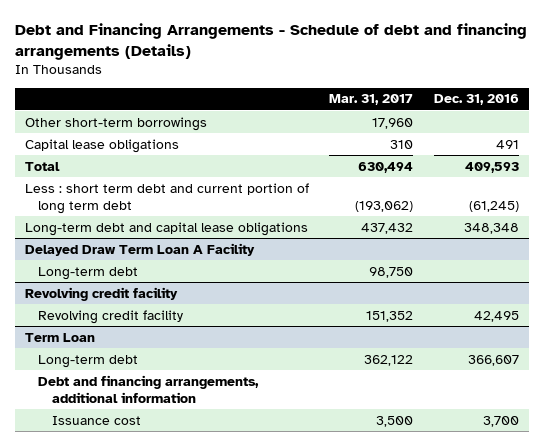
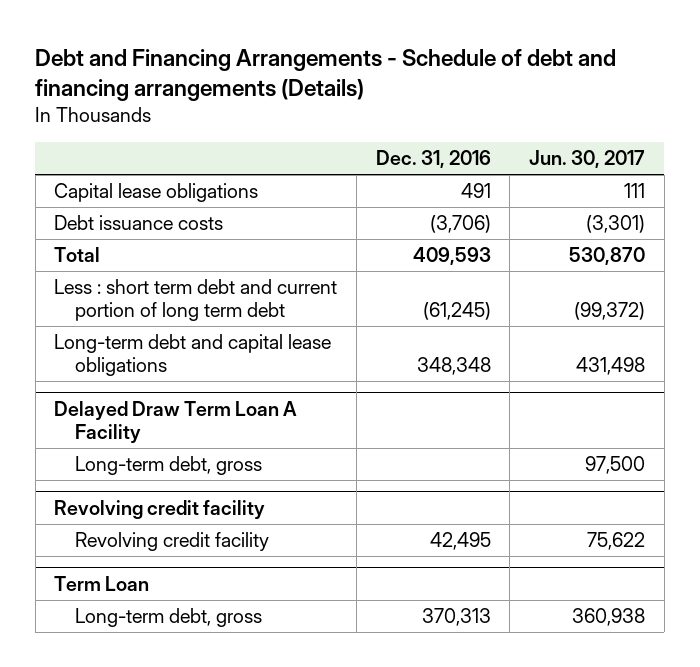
- | Mar. 31, 2017 | Dec. 31, 2016
+ | Dec. 31, 2016 | Jun. 30, 2017
- Other short-term borrowings | 17,960 |
+ Debt issuance costs | (3,706) | (3,301)
@ Delayed Draw Term Loan A Facility
- Long-term debt | 98,750 |
+ Long-term debt, gross | | 97,500
@ Term Loan
- Long-term debt | 362,122 | 366,607
- Debt and financing arrangements, additional information
- Issuance cost | 3,500 | 3,700
+ Long-term debt, gross | 370,313 | 360,938

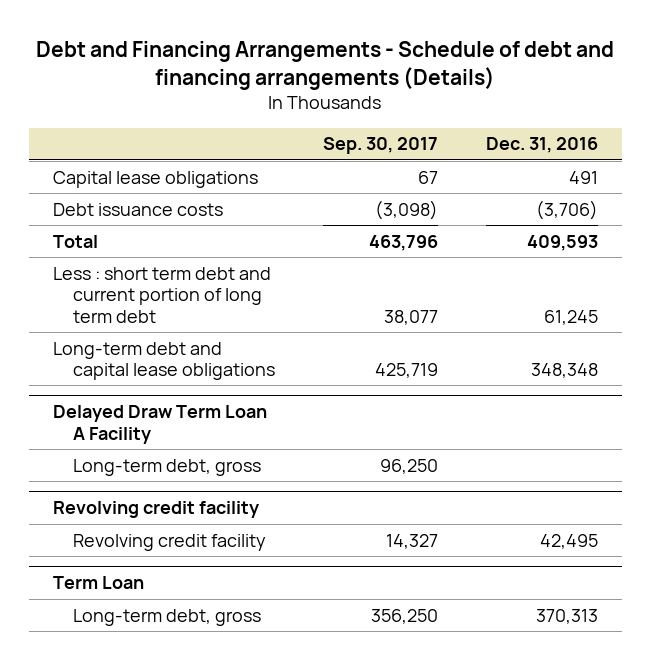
- | Dec. 31, 2016 | Jun. 30, 2017
+ | Sep. 30, 2017 | Dec. 31, 2016
- Less : short term debt and current portion of long term debt | (61,245) | (99,372)
+ Less : short term debt and current portion of long term debt | 38,077 | 61,245

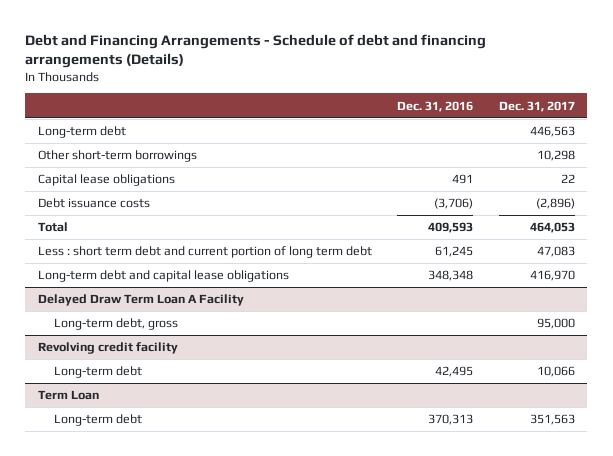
- | Sep. 30, 2017 | Dec. 31, 2016
+ | Dec. 31, 2016 | Dec. 31, 2017
+ Long-term debt | | 446,563
+ Other short-term borrowings | | 10,298
@ Revolving credit facility
- Revolving credit facility | 14,327 | 42,495
+ Long-term debt | 42,495 | 10,066
@ Term Loan
- Long-term debt, gross | 356,250 | 370,313
+ Long-term debt | 370,313 | 351,563

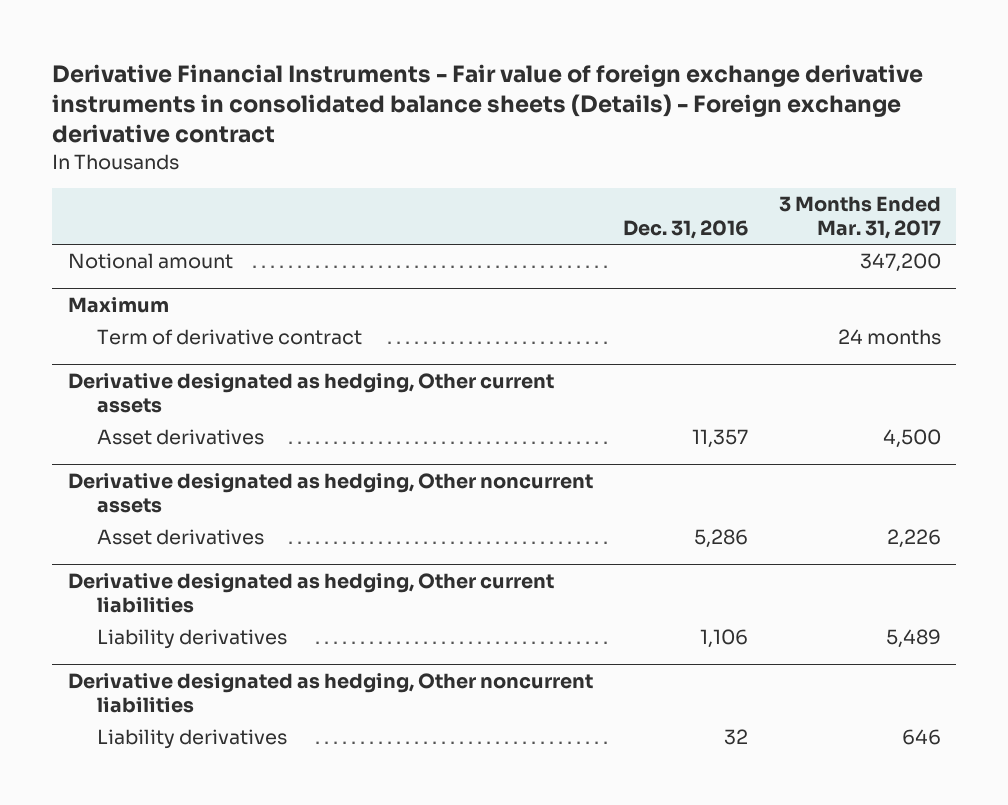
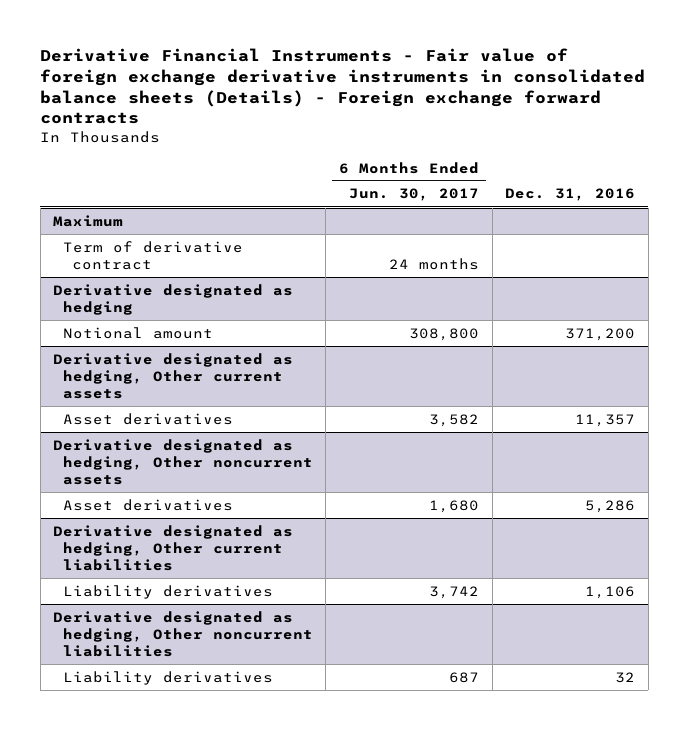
- Derivative Financial Instruments - Fair value of foreign exchange derivative instruments in consolidated balance sheets (Details) - Foreign exchange derivative contract
+ Derivative Financial Instruments - Fair value of foreign exchange derivative instruments in consolidated balance sheets (Details) - Foreign exchange forward contracts
- | Dec. 31, 2016 | 3 Months Ended Mar. 31, 2017
+ | 6 Months Ended Jun. 30, 2017 | Dec. 31, 2016
- Notional amount | | 347,200
+ Derivative designated as hedging
+ Notional amount | 308,800 | 371,200

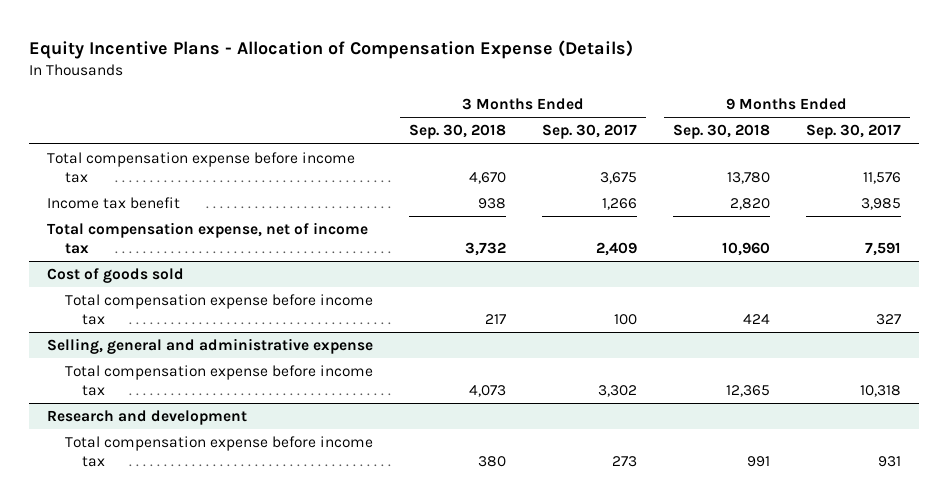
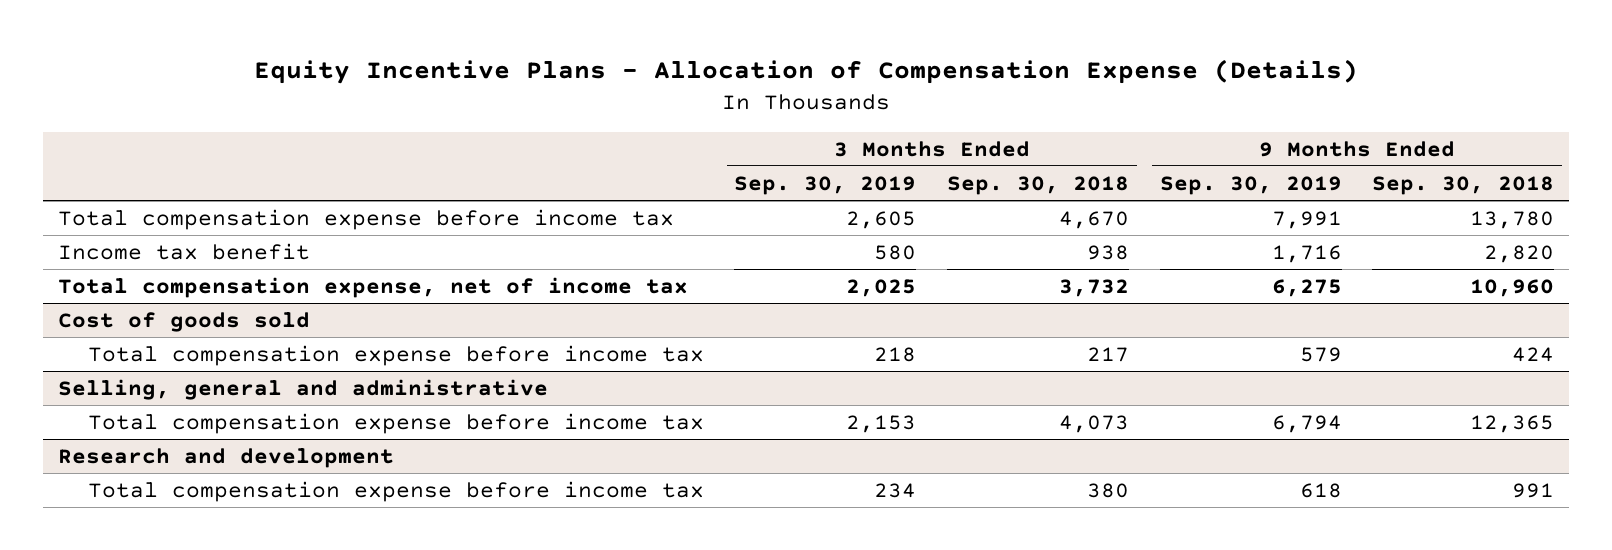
- | 3 Months Ended Sep. 30, 2018 | 3 Months Ended Sep. 30, 2017 | 9 Months Ended Sep. 30, 2018 | 9 Months Ended Sep. 30, 2017
+ | 3 Months Ended Sep. 30, 2019 | 3 Months Ended Sep. 30, 2018 | 9 Months Ended Sep. 30, 2019 | 9 Months Ended Sep. 30, 2018
- Selling, general and administrative expense
+ Selling, general and administrative

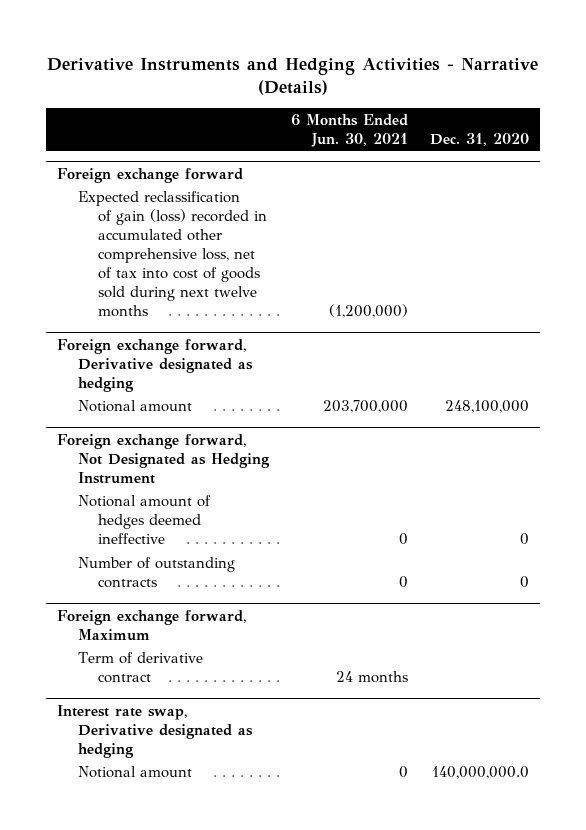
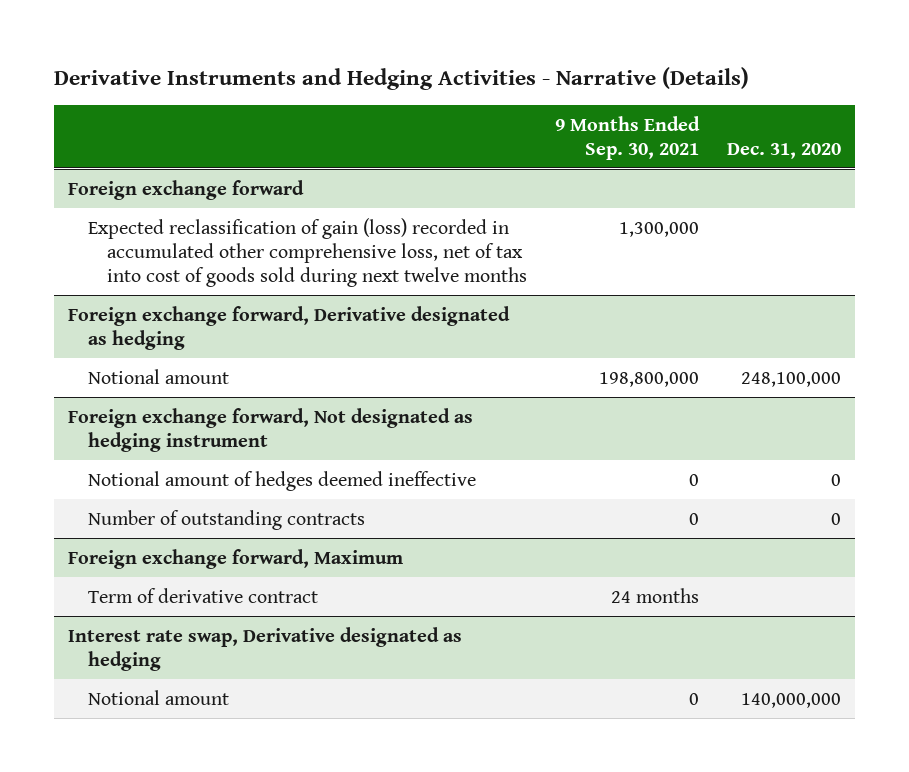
- | 6 Months Ended Jun. 30, 2021 | Dec. 31, 2020
+ | 9 Months Ended Sep. 30, 2021 | Dec. 31, 2020
- Foreign exchange forward, Not Designated as Hedging Instrument
+ Foreign exchange forward, Not designated as hedging instrument
@ Interest rate swap, Derivative designated as hedging
- Notional amount | 0 | 140,000,000.0
+ Notional amount | 0 | 140,000,000

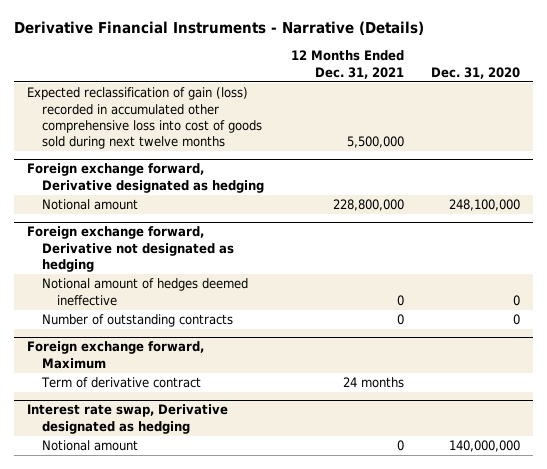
- Derivative Instruments and Hedging Activities - Narrative (Details)
+ Derivative Financial Instruments - Narrative (Details)
- | 9 Months Ended Sep. 30, 2021 | Dec. 31, 2020
+ | 12 Months Ended Dec. 31, 2021 | Dec. 31, 2020
- Foreign exchange forward
- Expected reclassification of gain (loss) recorded in accumulated other comprehensive loss, net of tax into cost of goods sold during next twelve months | 1,300,000 |
+ Expected reclassification of gain (loss) recorded in accumulated other comprehensive loss into cost of goods sold during next twelve months | 5,500,000 |
- Foreign exchange forward, Not designated as hedging instrument
+ Foreign exchange forward, Derivative not designated as hedging

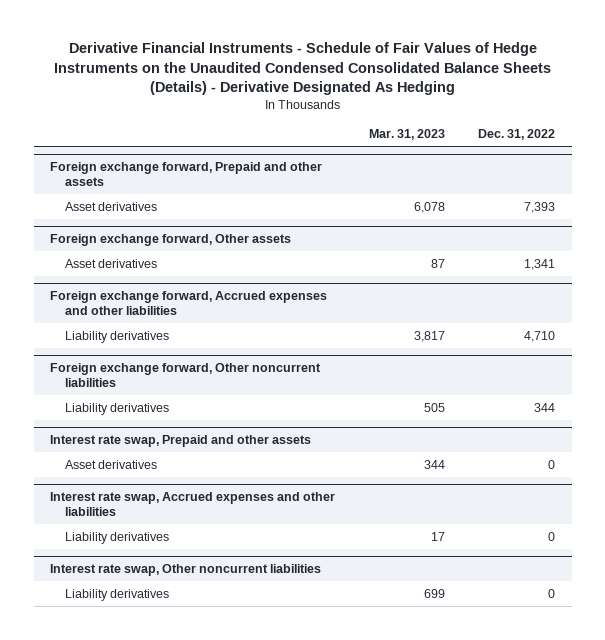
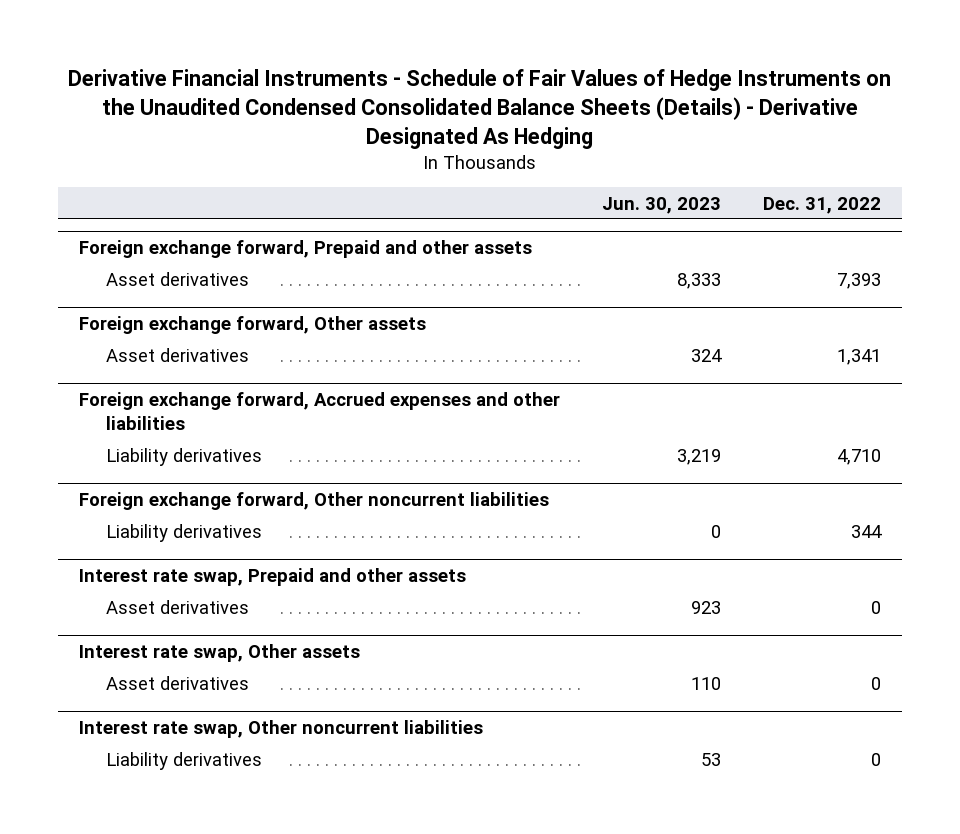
- | Mar. 31, 2023 | Dec. 31, 2022
+ | Jun. 30, 2023 | Dec. 31, 2022
- Interest rate swap, Accrued expenses and other liabilities
- Liability derivatives | 17 | 0
+ Interest rate swap, Other assets
+ Asset derivatives | 110 | 0

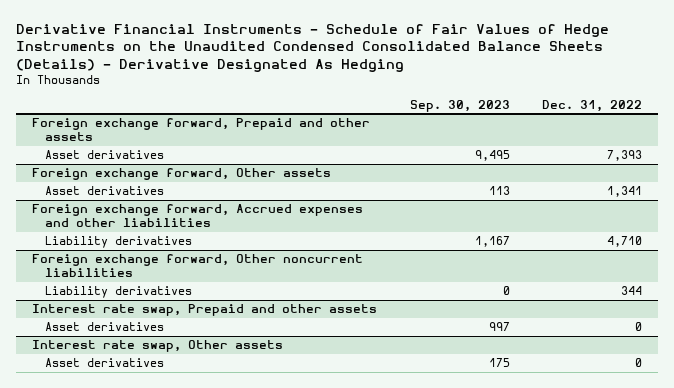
- | Jun. 30, 2023 | Dec. 31, 2022
+ | Sep. 30, 2023 | Dec. 31, 2022
- Interest rate swap, Other noncurrent liabilities
- Liability derivatives | 53 | 0

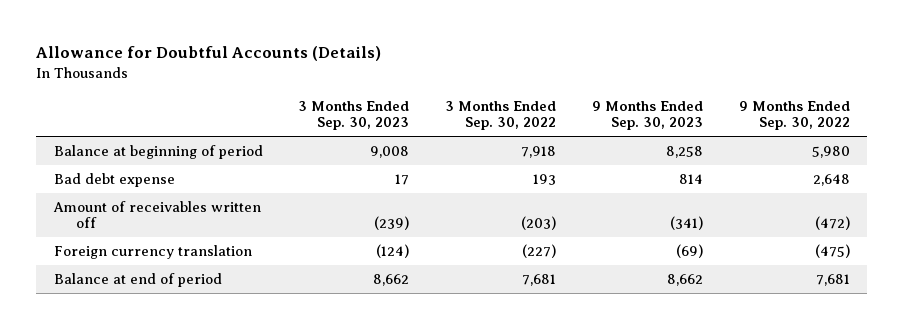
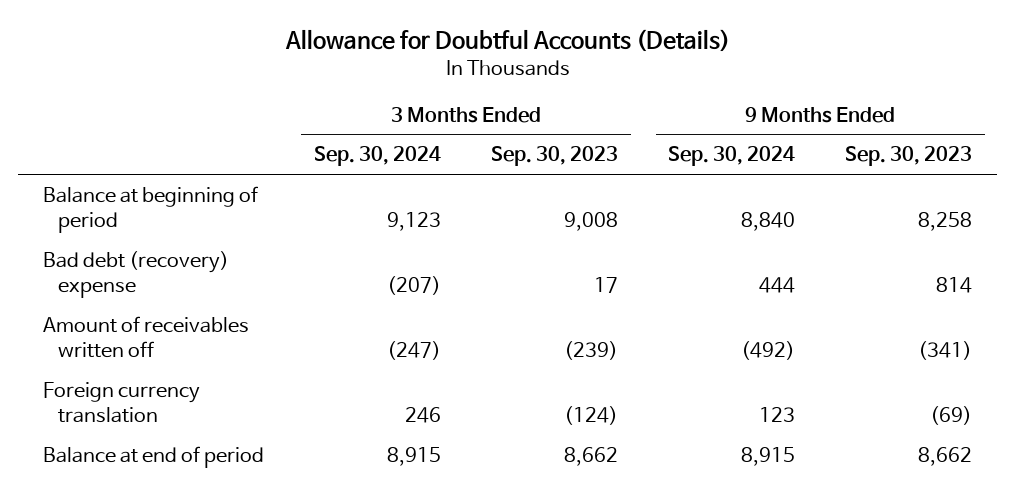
- | 3 Months Ended Sep. 30, 2023 | 3 Months Ended Sep. 30, 2022 | 9 Months Ended Sep. 30, 2023 | 9 Months Ended Sep. 30, 2022
+ | 3 Months Ended Sep. 30, 2024 | 3 Months Ended Sep. 30, 2023 | 9 Months Ended Sep. 30, 2024 | 9 Months Ended Sep. 30, 2023
- Bad debt expense | 17 | 193 | 814 | 2,648
+ Bad debt (recovery) expense | (207) | 17 | 444 | 814

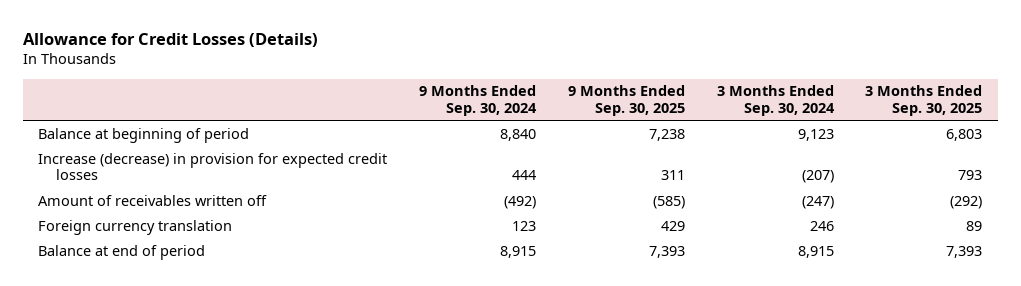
- Allowance for Doubtful Accounts (Details)
+ Allowance for Credit Losses (Details)
- | 3 Months Ended Sep. 30, 2024 | 3 Months Ended Sep. 30, 2023 | 9 Months Ended Sep. 30, 2024 | 9 Months Ended Sep. 30, 2023
+ | 9 Months Ended Sep. 30, 2024 | 9 Months Ended Sep. 30, 2025 | 3 Months Ended Sep. 30, 2024 | 3 Months Ended Sep. 30, 2025
- Bad debt (recovery) expense | (207) | 17 | 444 | 814
+ Increase (decrease) in provision for expected credit losses | 444 | 311 | (207) | 793

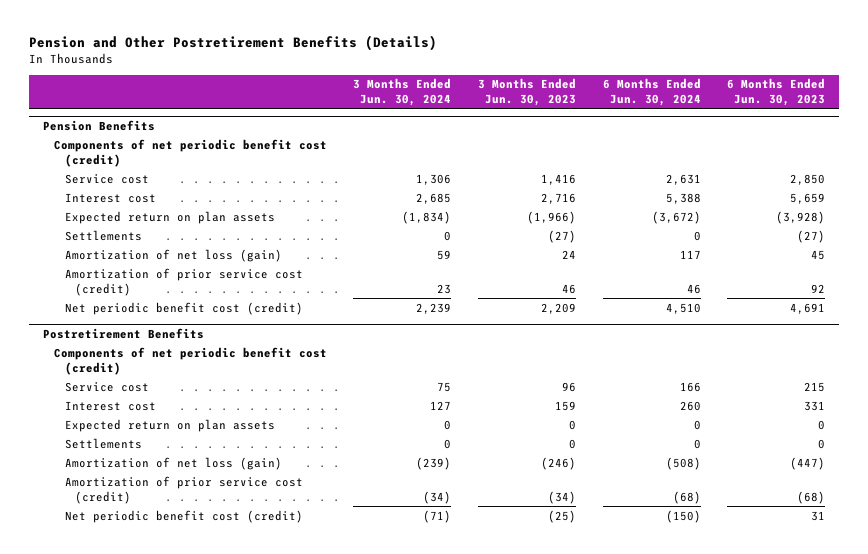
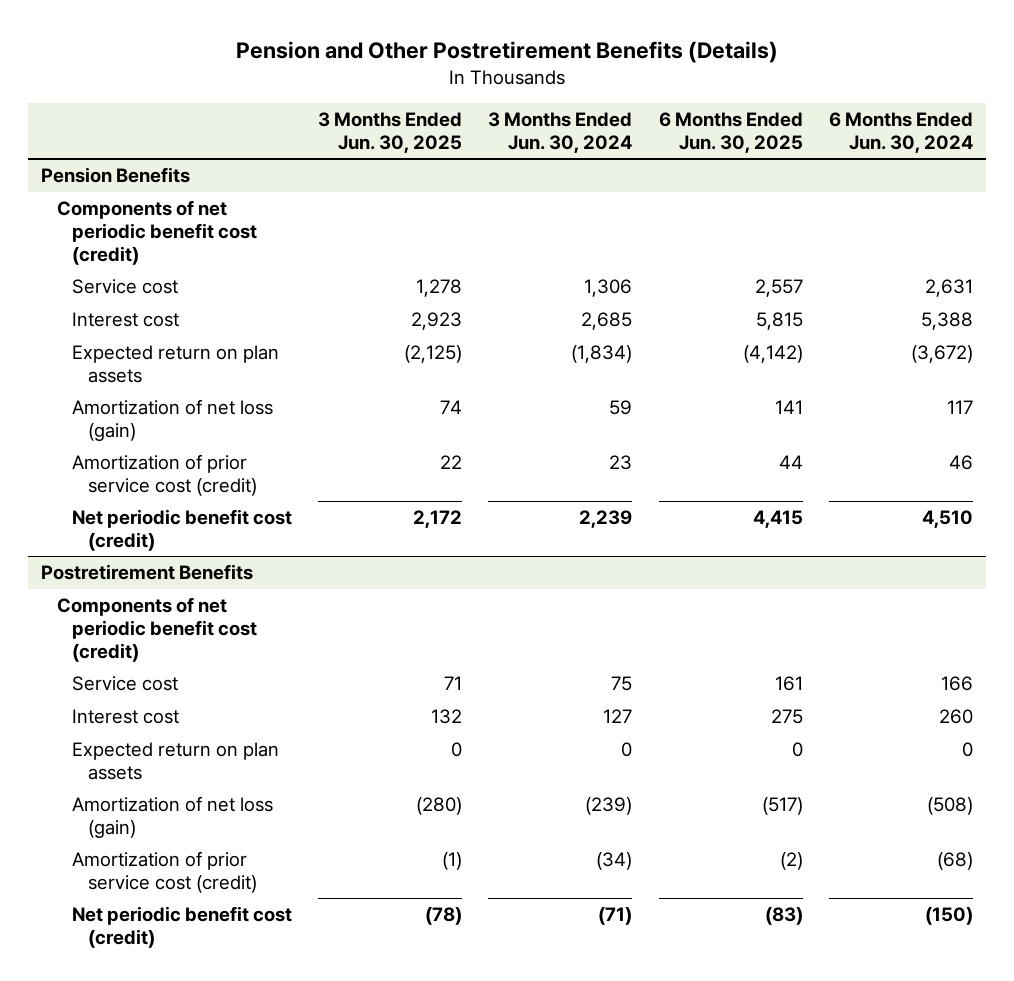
- | 3 Months Ended Jun. 30, 2024 | 3 Months Ended Jun. 30, 2023 | 6 Months Ended Jun. 30, 2024 | 6 Months Ended Jun. 30, 2023
+ | 3 Months Ended Jun. 30, 2025 | 3 Months Ended Jun. 30, 2024 | 6 Months Ended Jun. 30, 2025 | 6 Months Ended Jun. 30, 2024
@ Pension Benefits
- Settlements | 0 | (27) | 0 | (27)
@ Postretirement Benefits
- Settlements | 0 | 0 | 0 | 0

